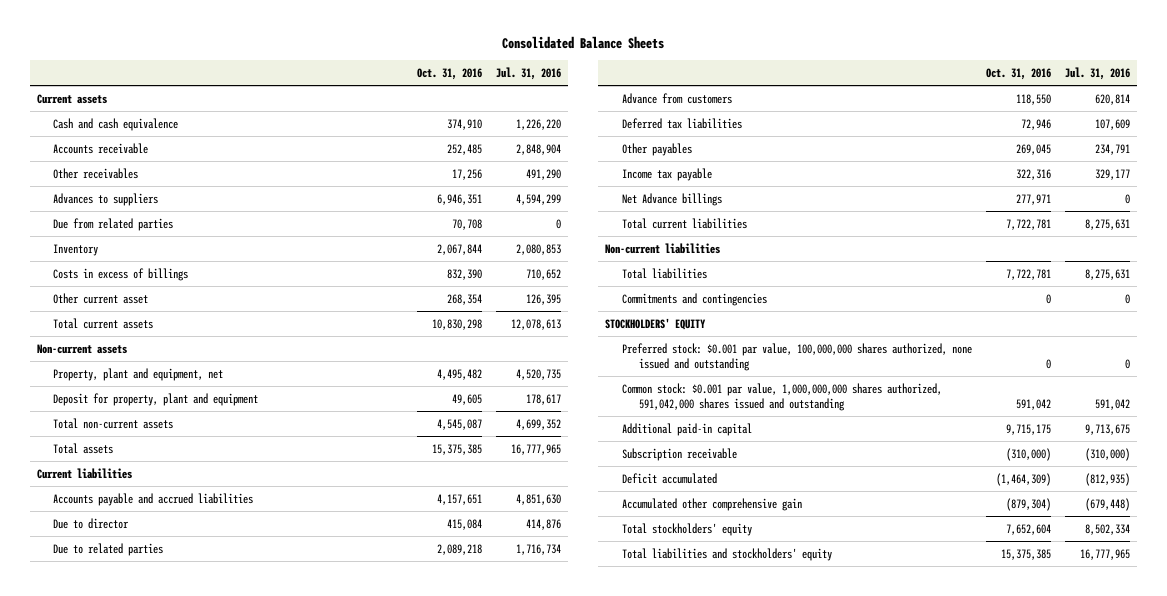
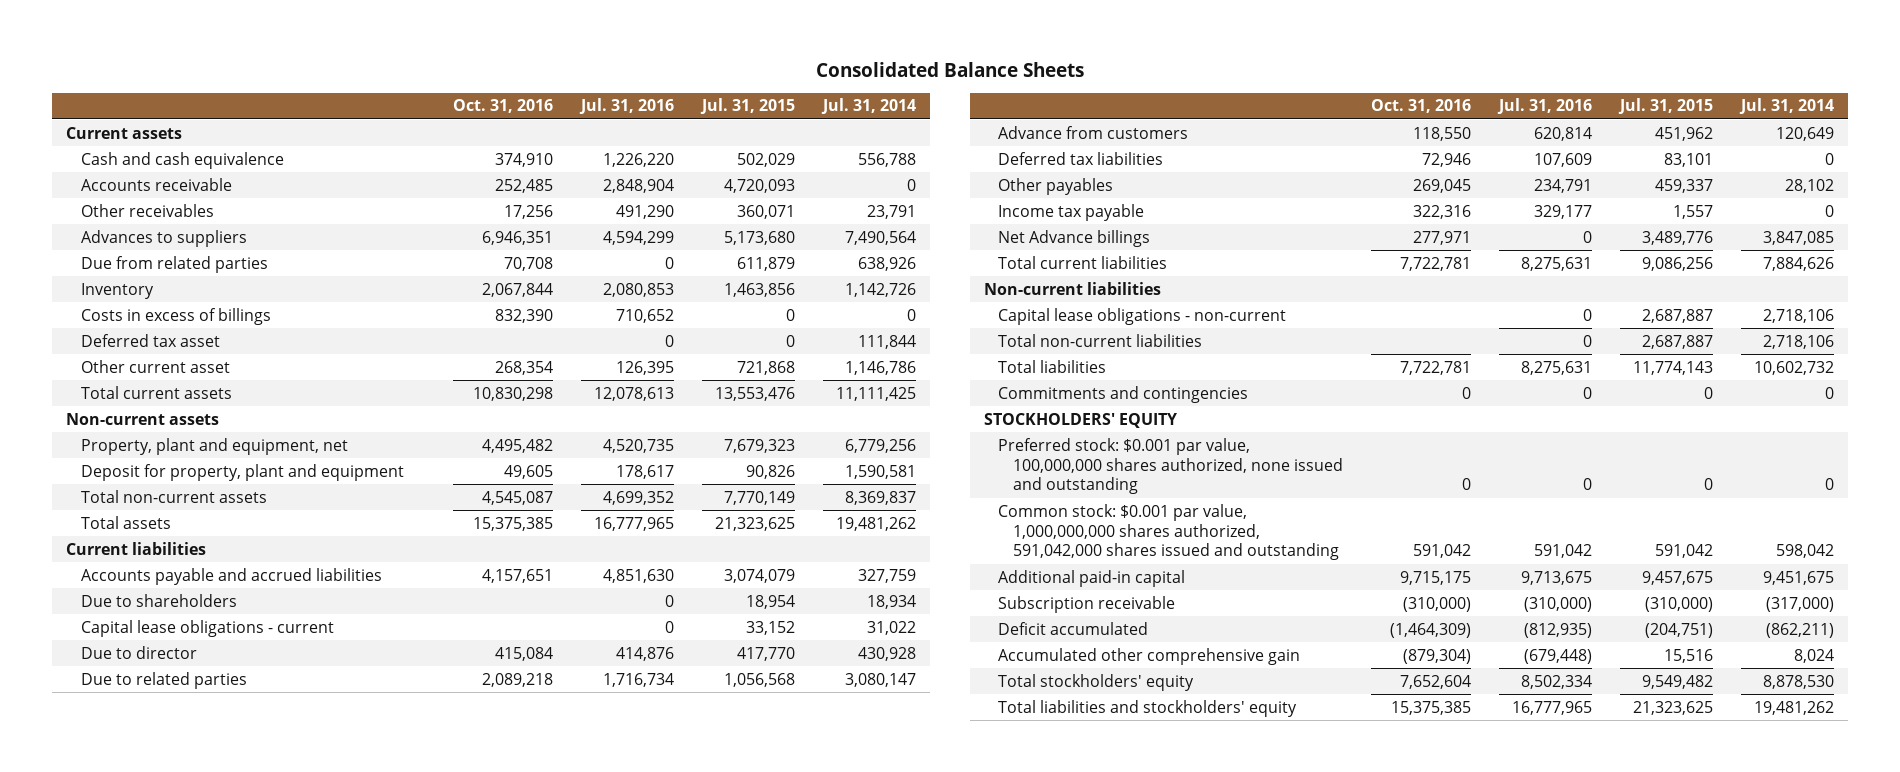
- | Oct. 31, 2016 | Jul. 31, 2016
+ | Oct. 31, 2016 | Jul. 31, 2016 | Jul. 31, 2015 | Jul. 31, 2014
+ Deferred tax asset | | 0 | 0 | 111,844
+ Due to shareholders | | 0 | 18,954 | 18,934
+ Capital lease obligations - current | | 0 | 33,152 | 31,022
+ Capital lease obligations - non-current | | 0 | 2,687,887 | 2,718,106
+ Total non-current liabilities | | 0 | 2,687,887 | 2,718,106

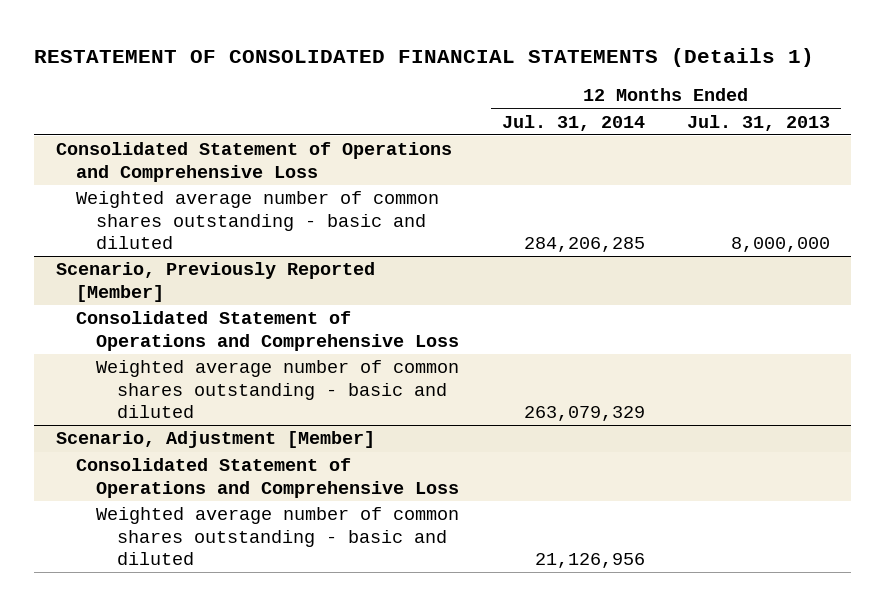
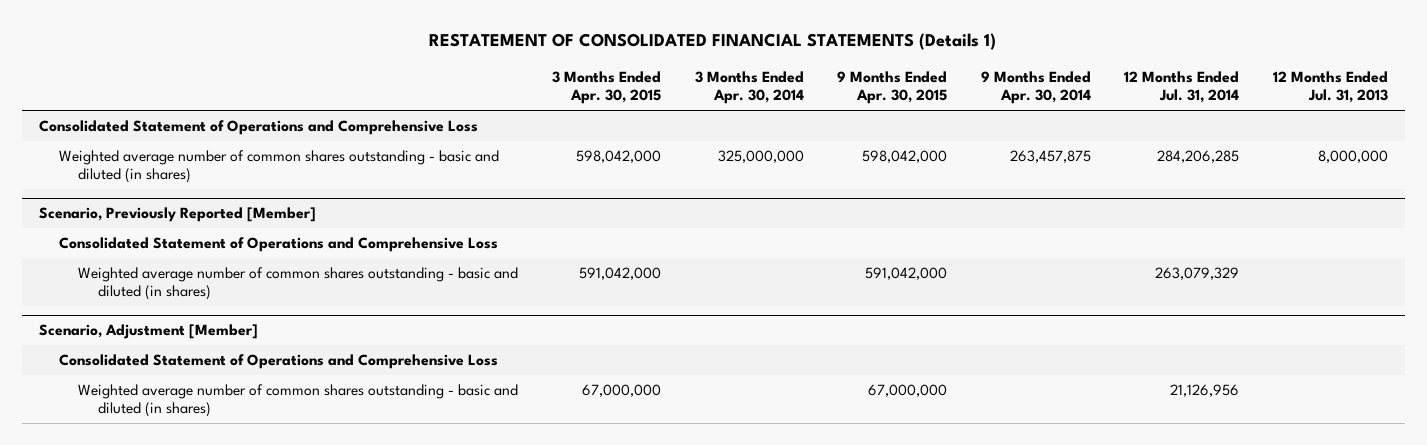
- | 12 Months Ended Jul. 31, 2014 | 12 Months Ended Jul. 31, 2013
+ | 3 Months Ended Apr. 30, 2015 | 3 Months Ended Apr. 30, 2014 | 9 Months Ended Apr. 30, 2015 | 9 Months Ended Apr. 30, 2014 | 12 Months Ended Jul. 31, 2014 | 12 Months Ended Jul. 31, 2013
- Weighted average number of common shares outstanding - basic and diluted | 284,206,285 | 8,000,000
+ Weighted average number of common shares outstanding - basic and diluted (in shares) | 598,042,000 | 325,000,000 | 598,042,000 | 263,457,875 | 284,206,285 | 8,000,000
@ Scenario, Previously Reported [Member]
- Weighted average number of common shares outstanding - basic and diluted | 263,079,329 |
+ Weighted average number of common shares outstanding - basic and diluted (in shares) | 591,042,000 | | 591,042,000 | | 263,079,329 |
@ Scenario, Adjustment [Member]
- Weighted average number of common shares outstanding - basic and diluted | 21,126,956 |
+ Weighted average number of common shares outstanding - basic and diluted (in shares) | 67,000,000 | | 67,000,000 | | 21,126,956 |

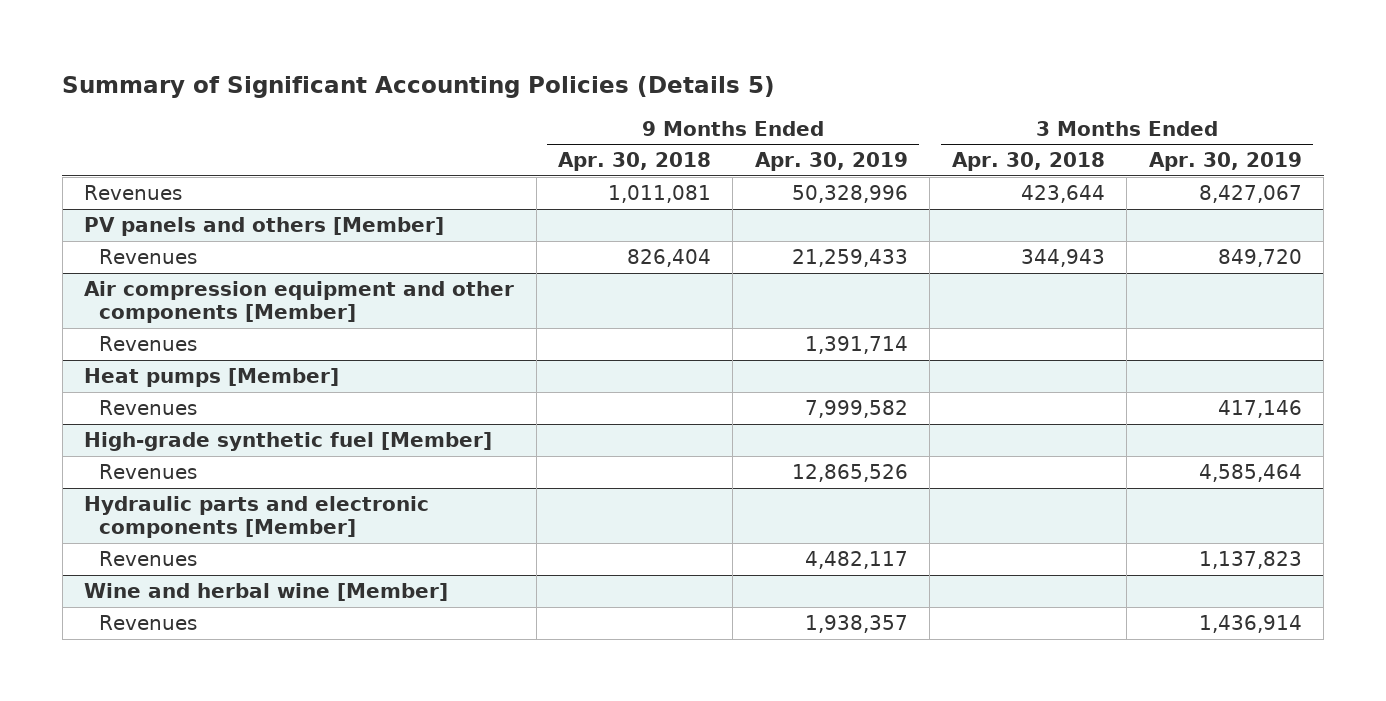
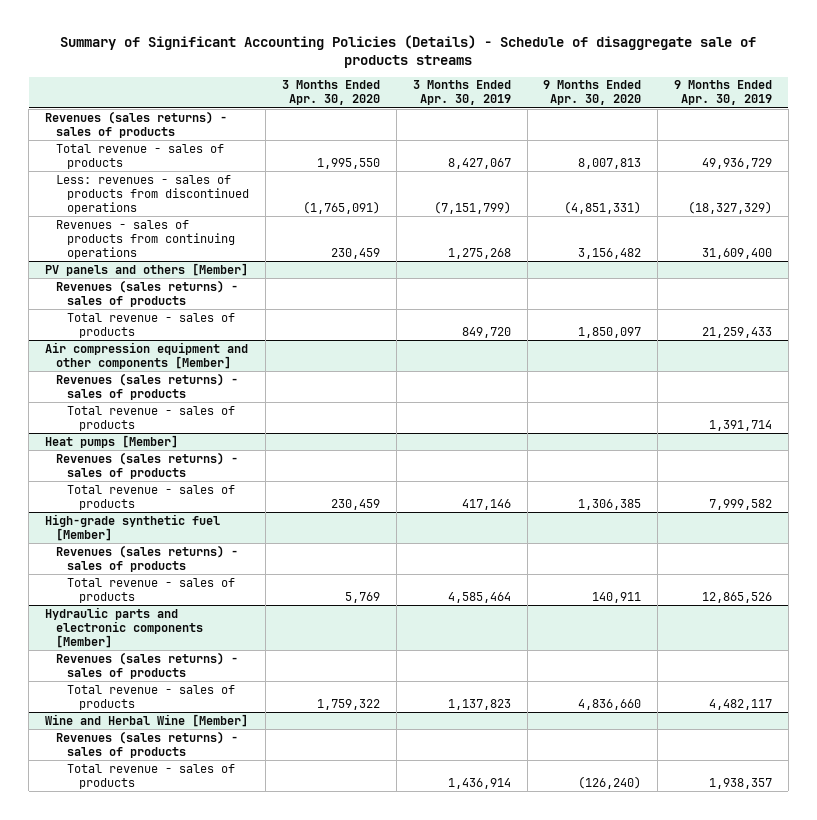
- Summary of Significant Accounting Policies (Details 5)
+ Summary of Significant Accounting Policies (Details) - Schedule of disaggregate sale of products streams
- | 9 Months Ended Apr. 30, 2018 | 9 Months Ended Apr. 30, 2019 | 3 Months Ended Apr. 30, 2018 | 3 Months Ended Apr. 30, 2019
+ | 3 Months Ended Apr. 30, 2020 | 3 Months Ended Apr. 30, 2019 | 9 Months Ended Apr. 30, 2020 | 9 Months Ended Apr. 30, 2019
- Revenues | 1,011,081 | 50,328,996 | 423,644 | 8,427,067
+ Revenues (sales returns) - sales of products
+ Total revenue - sales of products | 1,995,550 | 8,427,067 | 8,007,813 | 49,936,729
+ Less: revenues - sales of products from discontinued operations | (1,765,091) | (7,151,799) | (4,851,331) | (18,327,329)
+ Revenues - sales of products from continuing operations | 230,459 | 1,275,268 | 3,156,482 | 31,609,400
@ PV panels and others [Member]
- Revenues | 826,404 | 21,259,433 | 344,943 | 849,720
+ Revenues (sales returns) - sales of products
+ Total revenue - sales of products | | 849,720 | 1,850,097 | 21,259,433
@ Air compression equipment and other components [Member]
- Revenues | | 1,391,714 | |
+ Revenues (sales returns) - sales of products
+ Total revenue - sales of products | | | | 1,391,714
@ Heat pumps [Member]
- Revenues | | 7,999,582 | | 417,146
+ Revenues (sales returns) - sales of products
+ Total revenue - sales of products | 230,459 | 417,146 | 1,306,385 | 7,999,582
@ High-grade synthetic fuel [Member]
- Revenues | | 12,865,526 | | 4,585,464
+ Revenues (sales returns) - sales of products
+ Total revenue - sales of products | 5,769 | 4,585,464 | 140,911 | 12,865,526
@ Hydraulic parts and electronic components [Member]
- Revenues | | 4,482,117 | | 1,137,823
- Wine and herbal wine [Member]
- Revenues | | 1,938,357 | | 1,436,914
@ Hydraulic parts and electronic components [Member]
+ Revenues (sales returns) - sales of products
+ Total revenue - sales of products | 1,759,322 | 1,137,823 | 4,836,660 | 4,482,117
+ Wine and Herbal Wine [Member]
+ Revenues (sales returns) - sales of products
+ Total revenue - sales of products | | 1,436,914 | (126,240) | 1,938,357

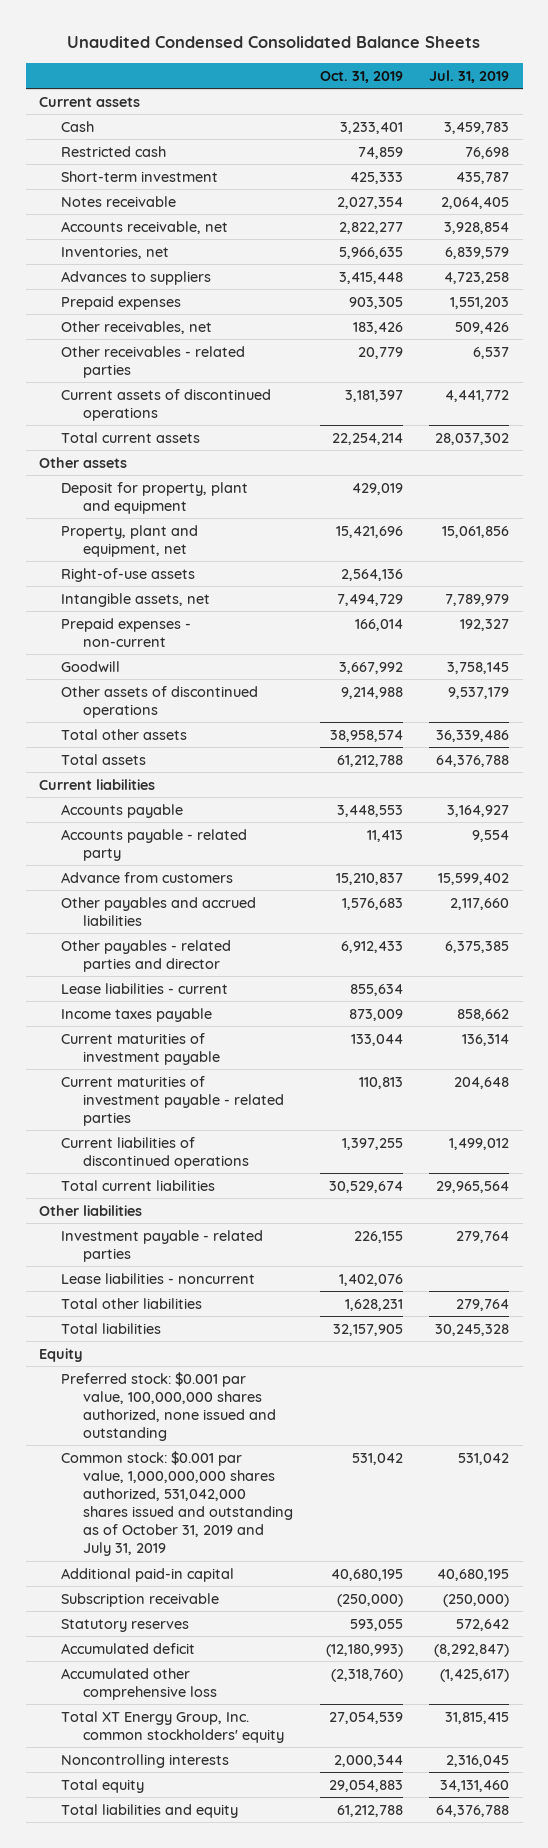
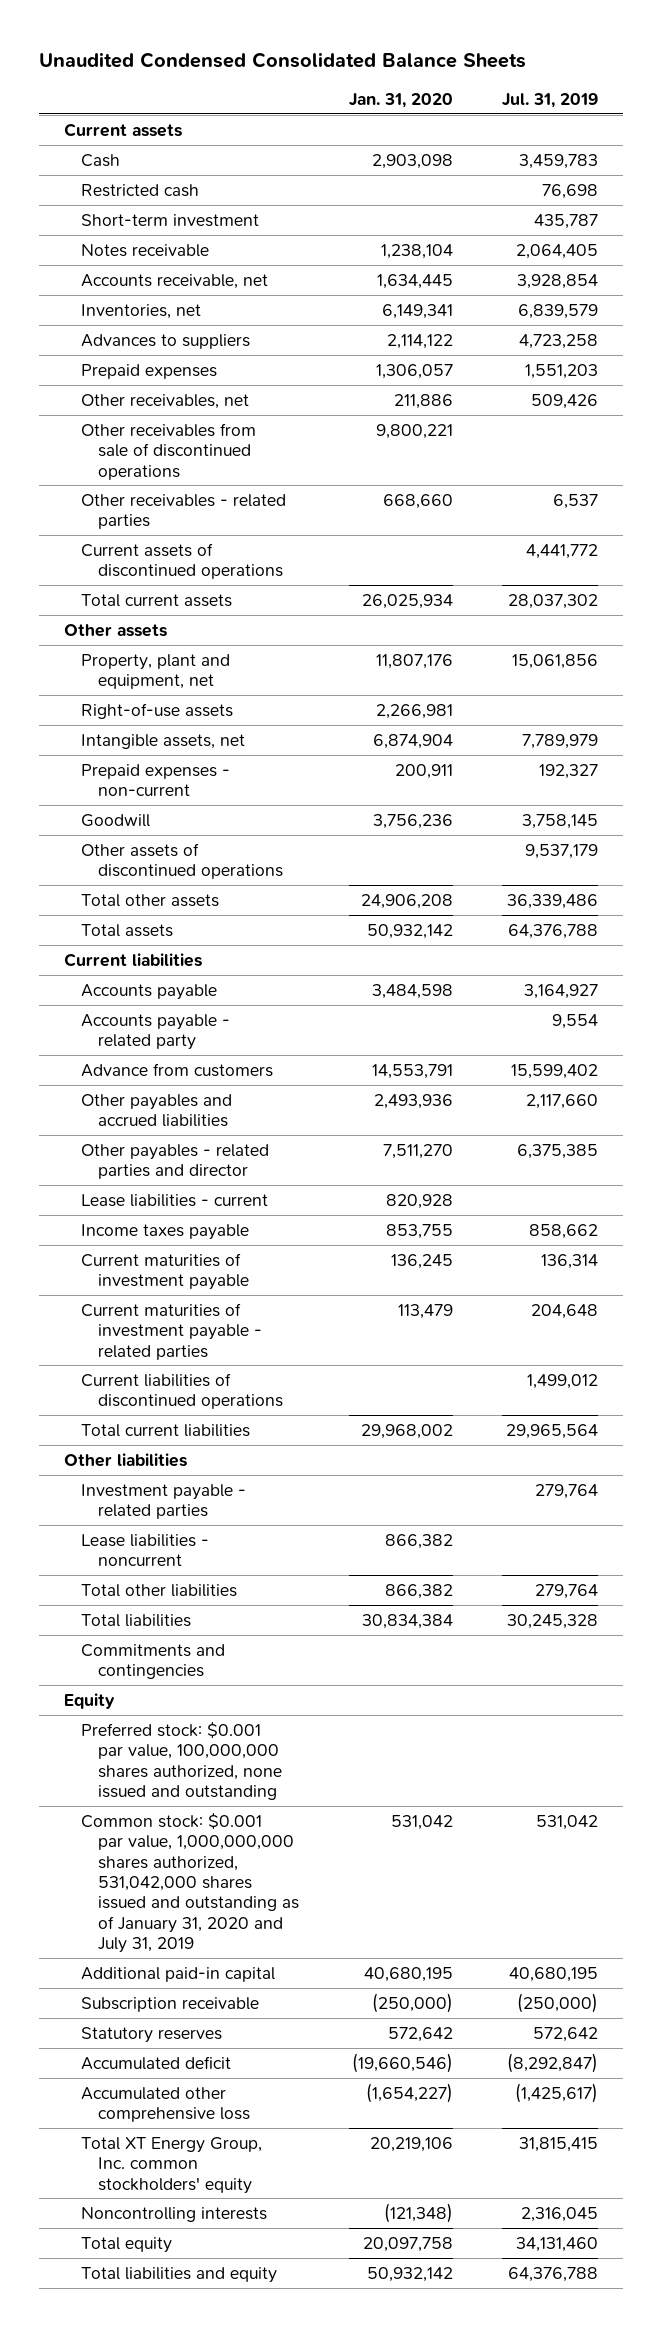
- | Oct. 31, 2019 | Jul. 31, 2019
+ | Jan. 31, 2020 | Jul. 31, 2019
+ Other receivables from sale of discontinued operations | 9,800,221 |
- Deposit for property, plant and equipment | 429,019 |
+ Commitments and contingencies
- Common stock: $0.001 par value, 1,000,000,000 shares authorized, 531,042,000 shares issued and outstanding as of October 31, 2019 and July 31, 2019 | 531,042 | 531,042
+ Common stock: $0.001 par value, 1,000,000,000 shares authorized, 531,042,000 shares issued and outstanding as of January 31, 2020 and July 31, 2019 | 531,042 | 531,042

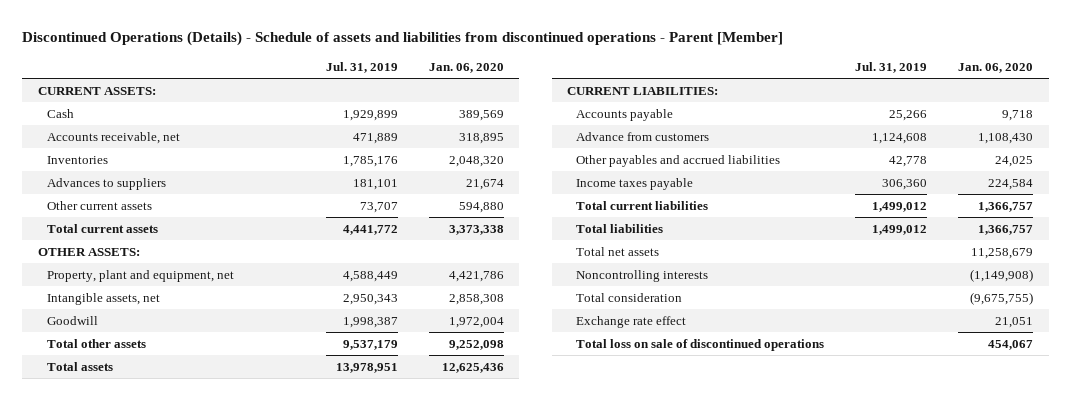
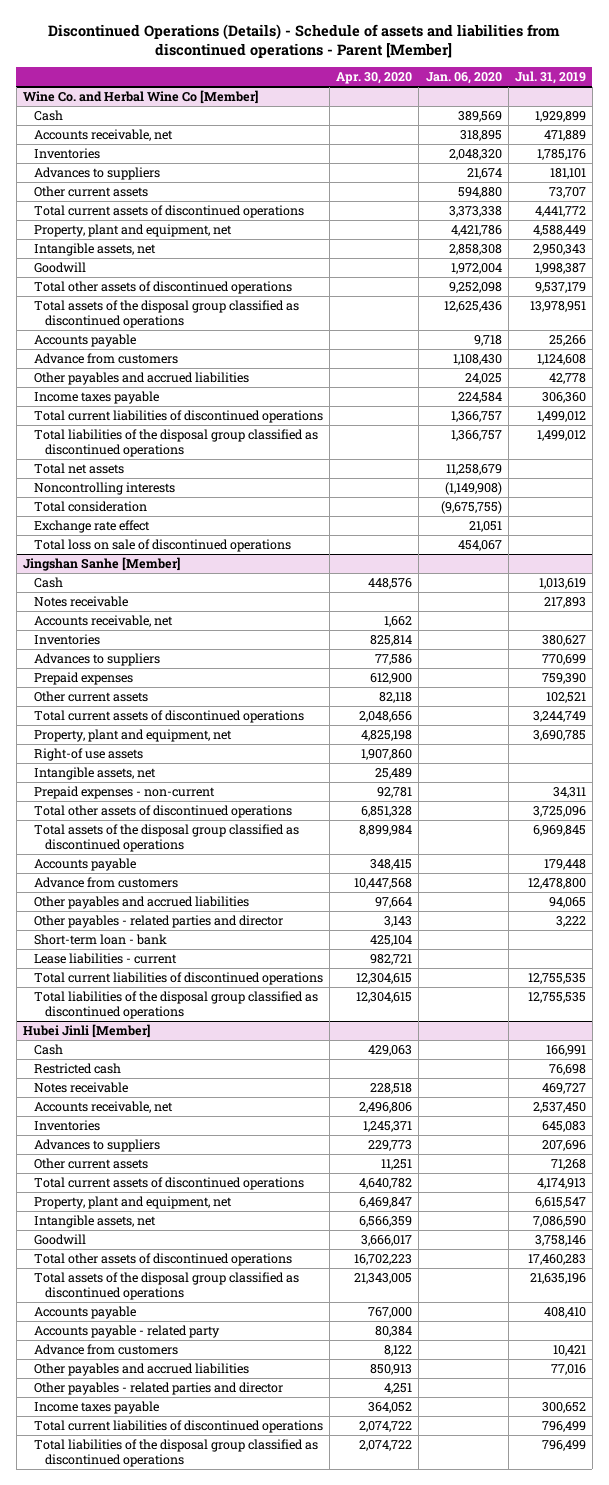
- | Jul. 31, 2019 | Jan. 06, 2020
+ | Apr. 30, 2020 | Jan. 06, 2020 | Jul. 31, 2019
- CURRENT ASSETS:
+ Wine Co. and Herbal Wine Co [Member]
- Total current assets | 4,441,772 | 3,373,338
- OTHER ASSETS:
+ Total current assets of discontinued operations | | 3,373,338 | 4,441,772
- Total other assets | 9,537,179 | 9,252,098
- Total assets | 13,978,951 | 12,625,436
- CURRENT LIABILITIES:
+ Total other assets of discontinued operations | | 9,252,098 | 9,537,179
+ Total assets of the disposal group classified as discontinued operations | | 12,625,436 | 13,978,951
- Total current liabilities | 1,499,012 | 1,366,757
- Total liabilities | 1,499,012 | 1,366,757
+ Total current liabilities of discontinued operations | | 1,366,757 | 1,499,012
+ Total liabilities of the disposal group classified as discontinued operations | | 1,366,757 | 1,499,012
+ Jingshan Sanhe [Member]
+ Cash | 448,576 | | 1,013,619
+ Notes receivable | | | 217,893
+ Accounts receivable, net | 1,662 | |
+ Inventories | 825,814 | | 380,627
+ Advances to suppliers | 77,586 | | 770,699
+ Prepaid expenses | 612,900 | | 759,390
+ Other current assets | 82,118 | | 102,521
+ Total current assets of discontinued operations | 2,048,656 | | 3,244,749
+ Property, plant and equipment, net | 4,825,198 | | 3,690,785
+ Right-of use assets | 1,907,860 | |
+ Intangible assets, net | 25,489 | |
+ Prepaid expenses - non-current | 92,781 | | 34,311
+ Total other assets of discontinued operations | 6,851,328 | | 3,725,096
+ Total assets of the disposal group classified as discontinued operations | 8,899,984 | | 6,969,845
+ Accounts payable | 348,415 | | 179,448
+ Advance from customers | 10,447,568 | | 12,478,800
+ Other payables and accrued liabilities | 97,664 | | 94,065
+ Other payables - related parties and director | 3,143 | | 3,222
+ Short-term loan - bank | 425,104 | |
+ Lease liabilities - current | 982,721 | |
+ Total current liabilities of discontinued operations | 12,304,615 | | 12,755,535
+ Total liabilities of the disposal group classified as discontinued operations | 12,304,615 | | 12,755,535
+ Hubei Jinli [Member]
+ Cash | 429,063 | | 166,991
+ Restricted cash | | | 76,698
+ Notes receivable | 228,518 | | 469,727
+ Accounts receivable, net | 2,496,806 | | 2,537,450
+ Inventories | 1,245,371 | | 645,083
+ Advances to suppliers | 229,773 | | 207,696
+ Other current assets | 11,251 | | 71,268
+ Total current assets of discontinued operations | 4,640,782 | | 4,174,913
+ Property, plant and equipment, net | 6,469,847 | | 6,615,547
+ Intangible assets, net | 6,566,359 | | 7,086,590
+ Goodwill | 3,666,017 | | 3,758,146
+ Total other assets of discontinued operations | 16,702,223 | | 17,460,283
+ Total assets of the disposal group classified as discontinued operations | 21,343,005 | | 21,635,196
+ Accounts payable | 767,000 | | 408,410
+ Accounts payable - related party | 80,384 | |
+ Advance from customers | 8,122 | | 10,421
+ Other payables and accrued liabilities | 850,913 | | 77,016
+ Other payables - related parties and director | 4,251 | |
+ Income taxes payable | 364,052 | | 300,652
+ Total current liabilities of discontinued operations | 2,074,722 | | 796,499
+ Total liabilities of the disposal group classified as discontinued operations | 2,074,722 | | 796,499

